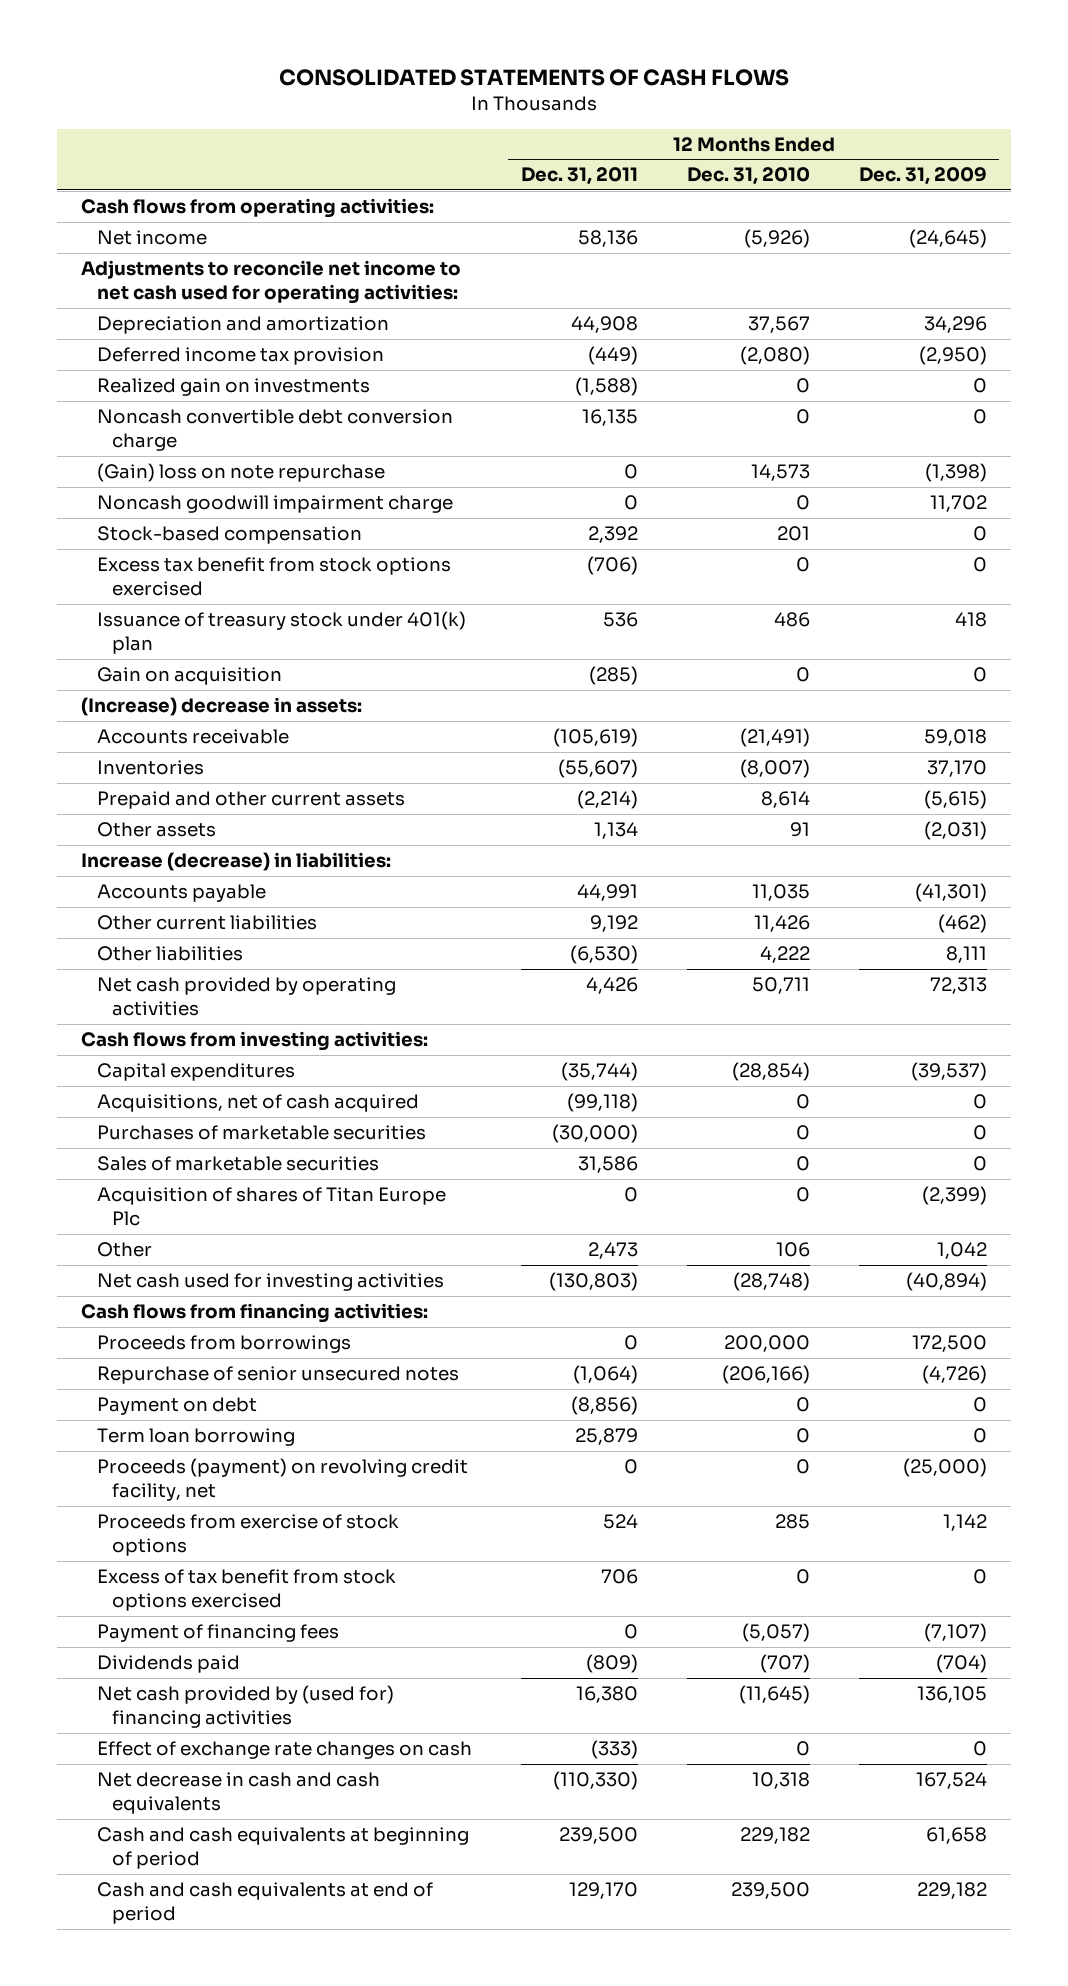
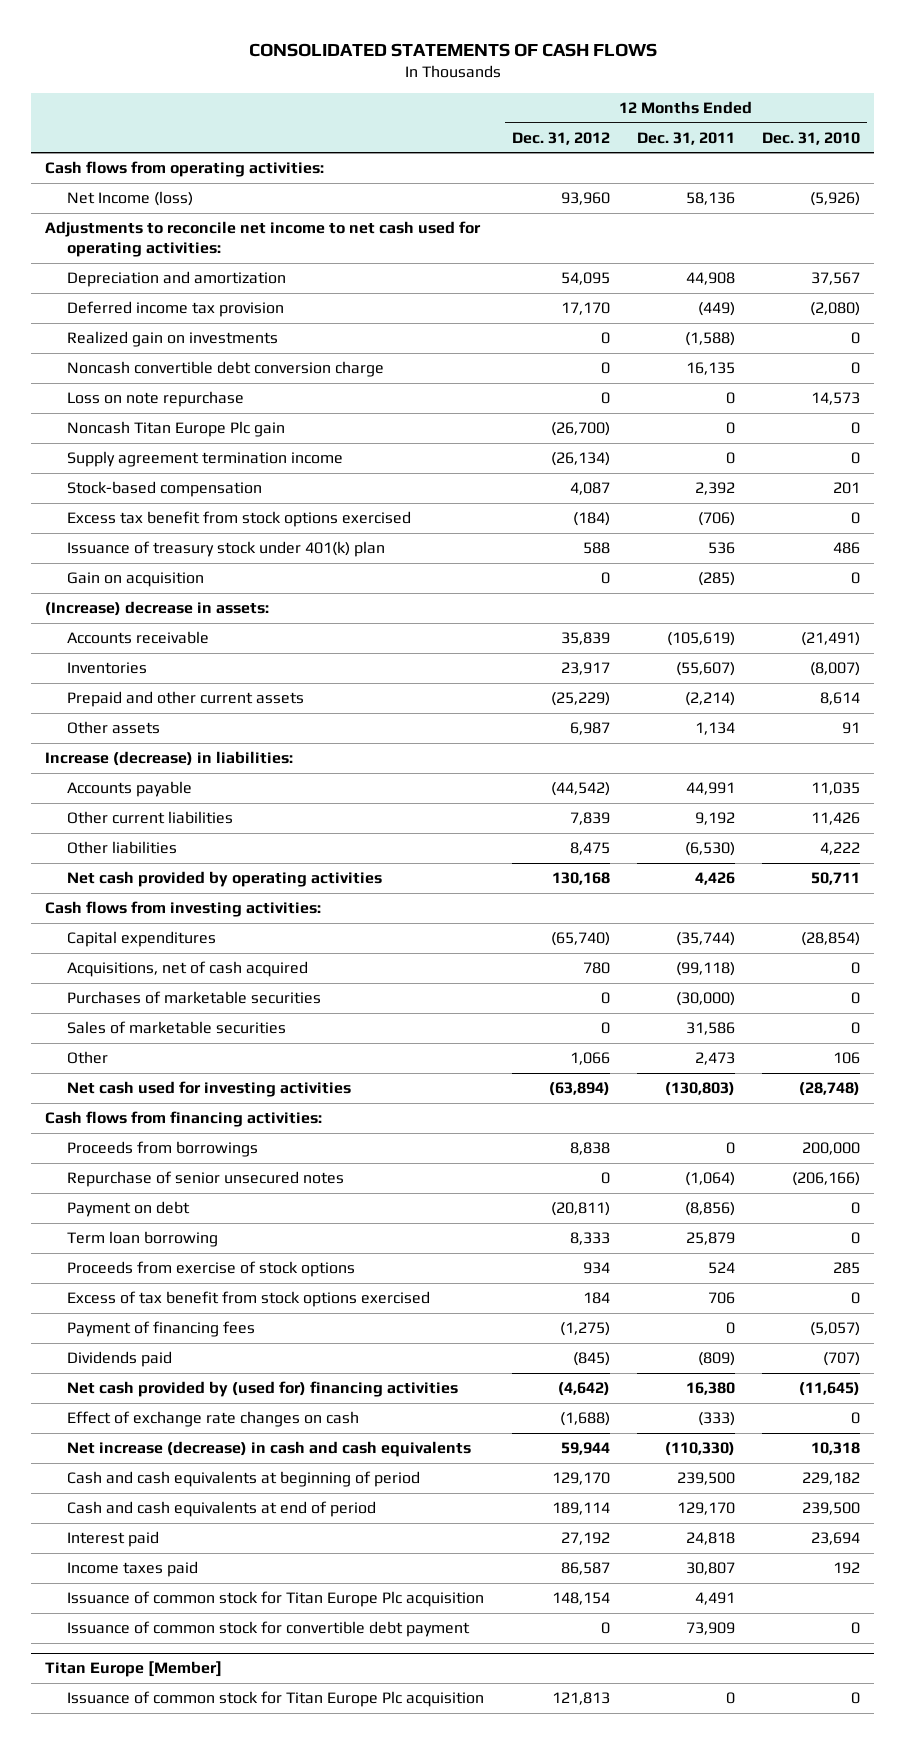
- | 12 Months Ended Dec. 31, 2011 | 12 Months Ended Dec. 31, 2010 | 12 Months Ended Dec. 31, 2009
+ | 12 Months Ended Dec. 31, 2012 | 12 Months Ended Dec. 31, 2011 | 12 Months Ended Dec. 31, 2010
- Net income | 58,136 | (5,926) | (24,645)
+ Net Income (loss) | 93,960 | 58,136 | (5,926)
- (Gain) loss on note repurchase | 0 | 14,573 | (1,398)
- Noncash goodwill impairment charge | 0 | 0 | 11,702
+ Loss on note repurchase | 0 | 0 | 14,573
+ Noncash Titan Europe Plc gain | (26,700) | 0 | 0
+ Supply agreement termination income | (26,134) | 0 | 0
- Acquisition of shares of Titan Europe Plc | 0 | 0 | (2,399)
- Proceeds (payment) on revolving credit facility, net | 0 | 0 | (25,000)
- Net decrease in cash and cash equivalents | (110,330) | 10,318 | 167,524
+ Net increase (decrease) in cash and cash equivalents | 59,944 | (110,330) | 10,318
+ Interest paid | 27,192 | 24,818 | 23,694
+ Income taxes paid | 86,587 | 30,807 | 192
+ Issuance of common stock for Titan Europe Plc acquisition | 148,154 | 4,491 |
+ Issuance of common stock for convertible debt payment | 0 | 73,909 | 0
+ Titan Europe [Member]
+ Issuance of common stock for Titan Europe Plc acquisition | 121,813 | 0 | 0

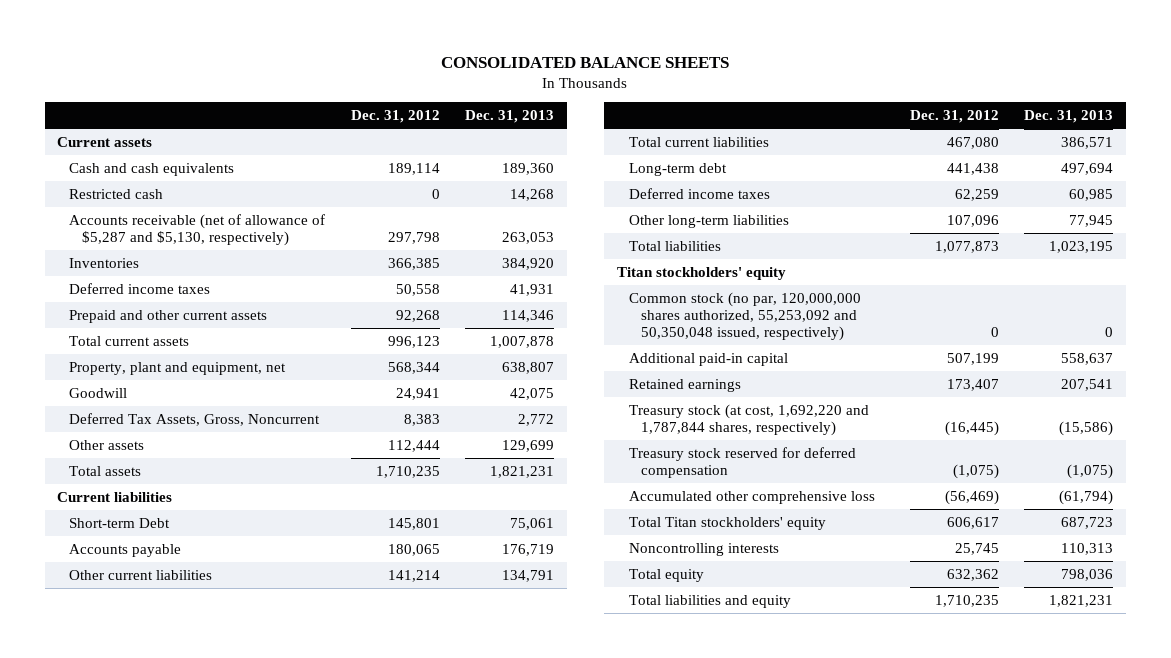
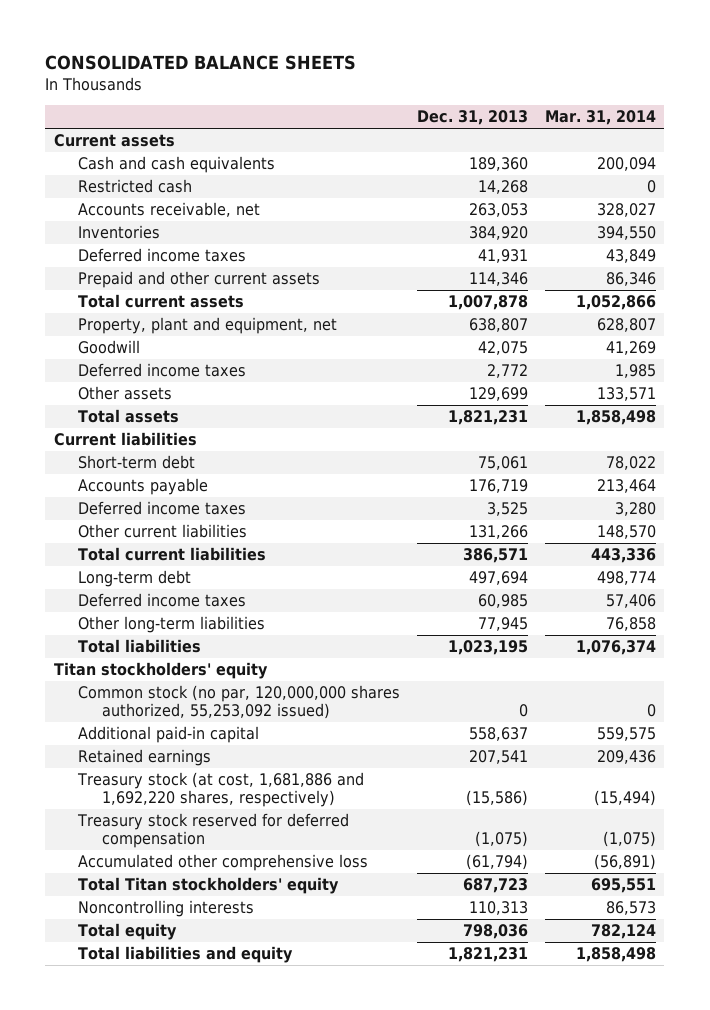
- | Dec. 31, 2012 | Dec. 31, 2013
+ | Dec. 31, 2013 | Mar. 31, 2014
- Accounts receivable (net of allowance of $5,287 and $5,130, respectively) | 297,798 | 263,053
+ Accounts receivable, net | 263,053 | 328,027
- Deferred Tax Assets, Gross, Noncurrent | 8,383 | 2,772
+ Deferred income taxes | 2,772 | 1,985
- Short-term Debt | 145,801 | 75,061
+ Short-term debt | 75,061 | 78,022
- Other current liabilities | 141,214 | 134,791
+ Deferred income taxes | 3,525 | 3,280
+ Other current liabilities | 131,266 | 148,570
- Common stock (no par, 120,000,000 shares authorized, 55,253,092 and 50,350,048 issued, respectively) | 0 | 0
+ Common stock (no par, 120,000,000 shares authorized, 55,253,092 issued) | 0 | 0
- Treasury stock (at cost, 1,692,220 and 1,787,844 shares, respectively) | (16,445) | (15,586)
+ Treasury stock (at cost, 1,681,886 and 1,692,220 shares, respectively) | (15,586) | (15,494)

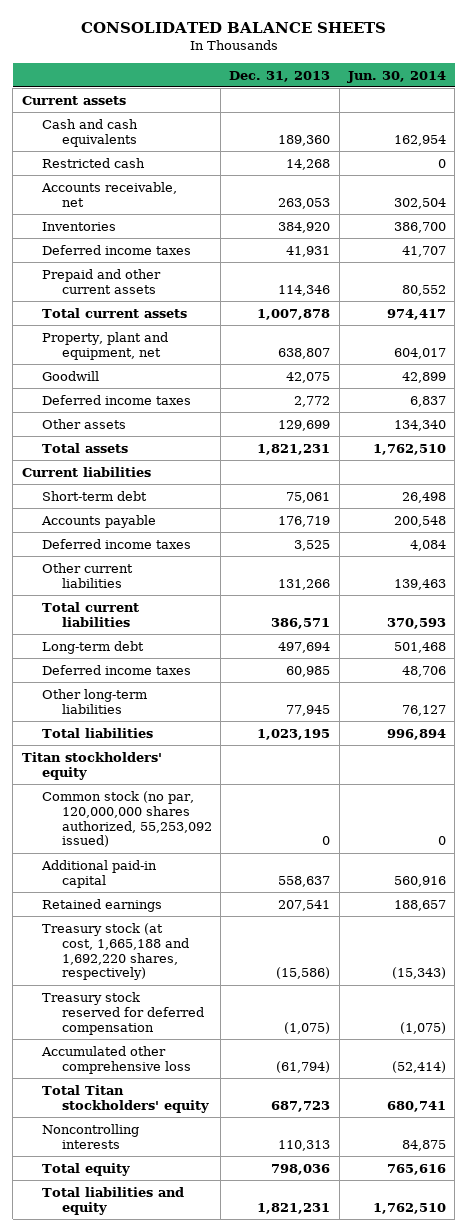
- | Dec. 31, 2013 | Mar. 31, 2014
+ | Dec. 31, 2013 | Jun. 30, 2014
- Treasury stock (at cost, 1,681,886 and 1,692,220 shares, respectively) | (15,586) | (15,494)
+ Treasury stock (at cost, 1,665,188 and 1,692,220 shares, respectively) | (15,586) | (15,343)

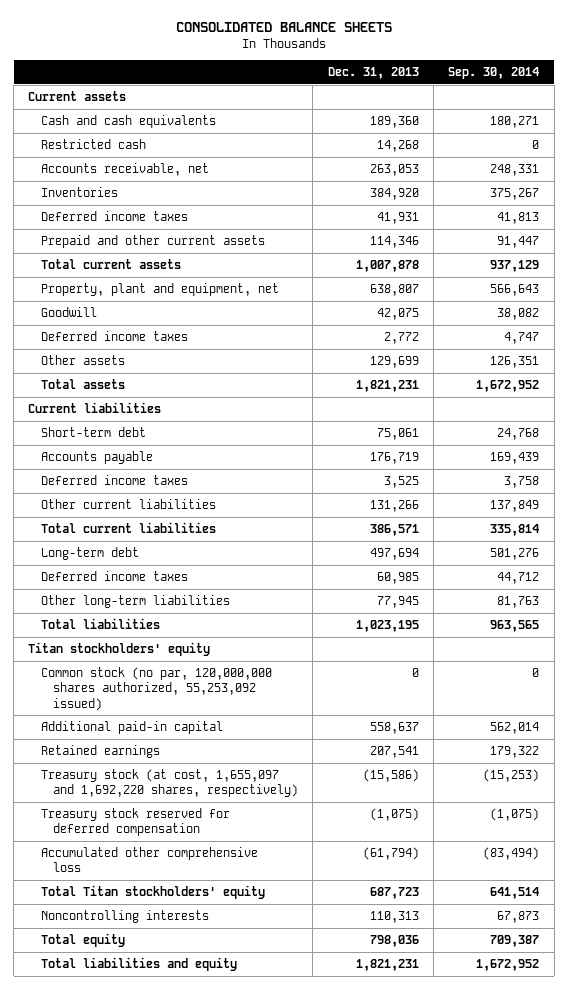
- | Dec. 31, 2013 | Jun. 30, 2014
+ | Dec. 31, 2013 | Sep. 30, 2014
- Treasury stock (at cost, 1,665,188 and 1,692,220 shares, respectively) | (15,586) | (15,343)
+ Treasury stock (at cost, 1,655,097 and 1,692,220 shares, respectively) | (15,586) | (15,253)

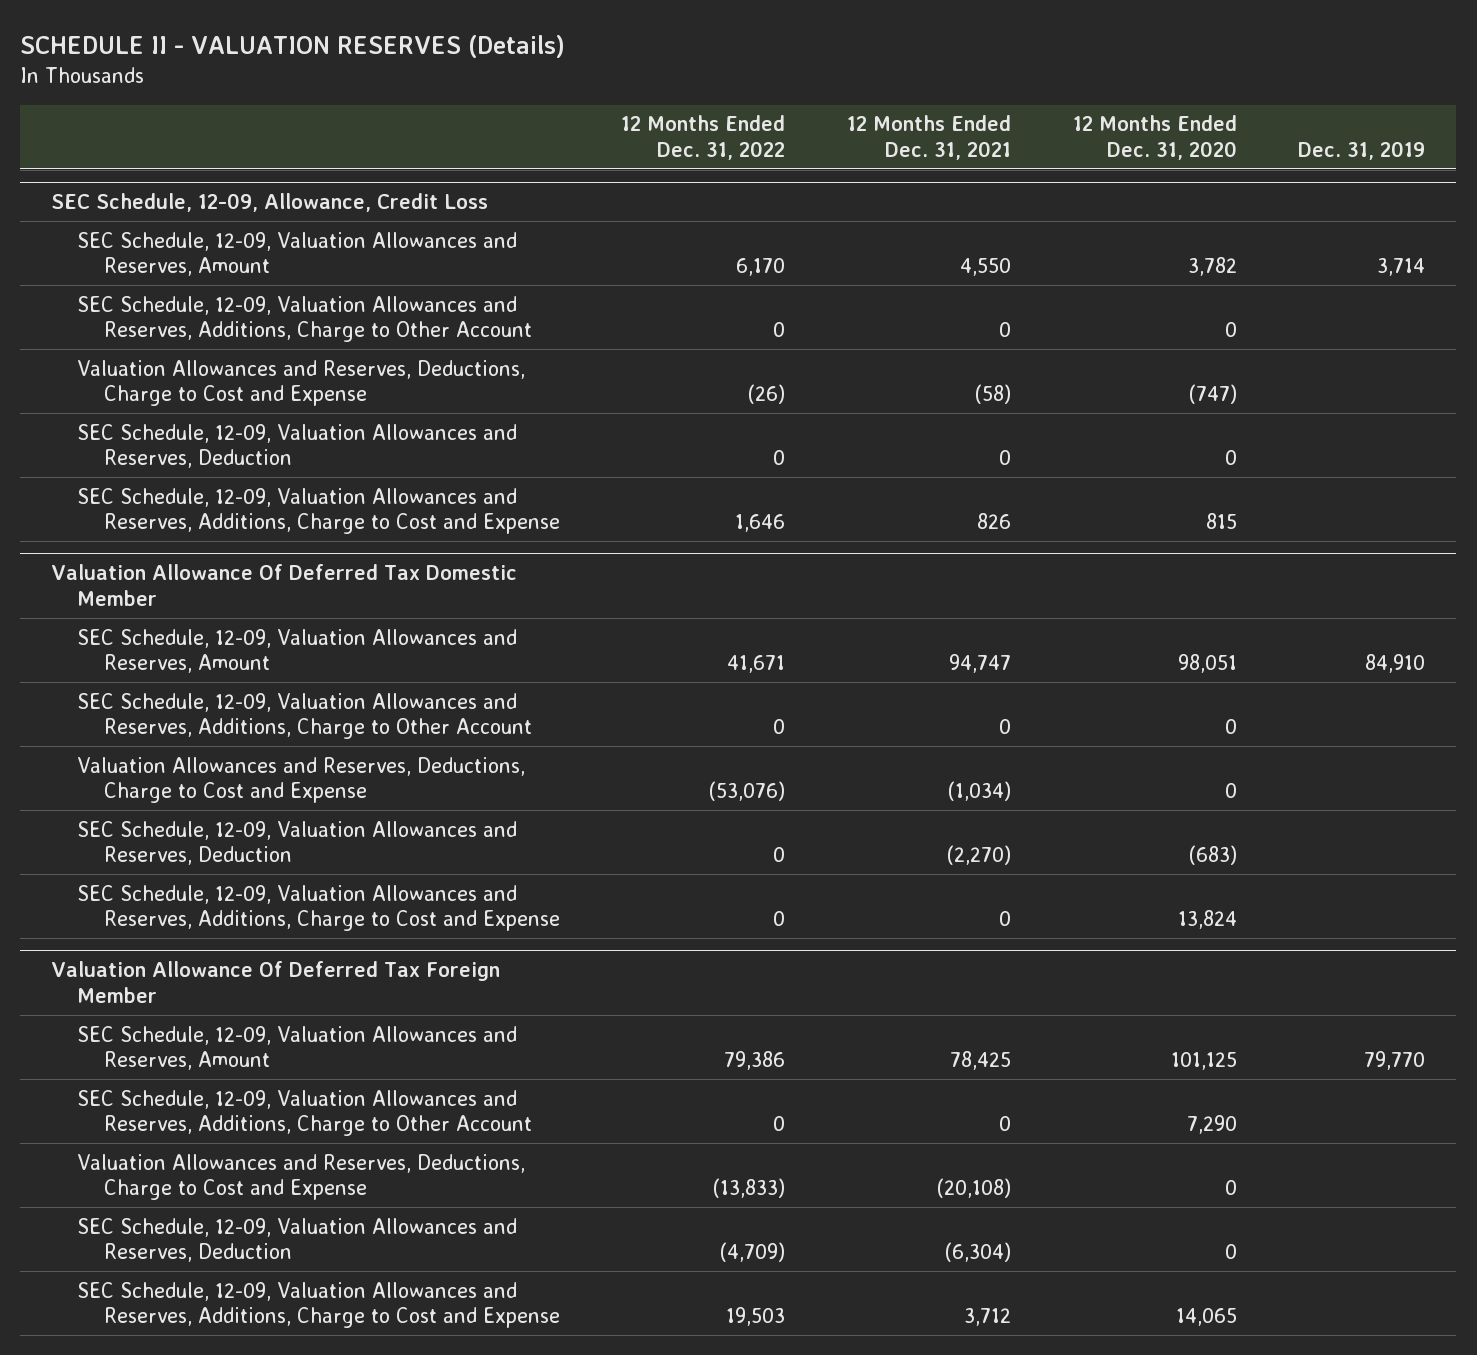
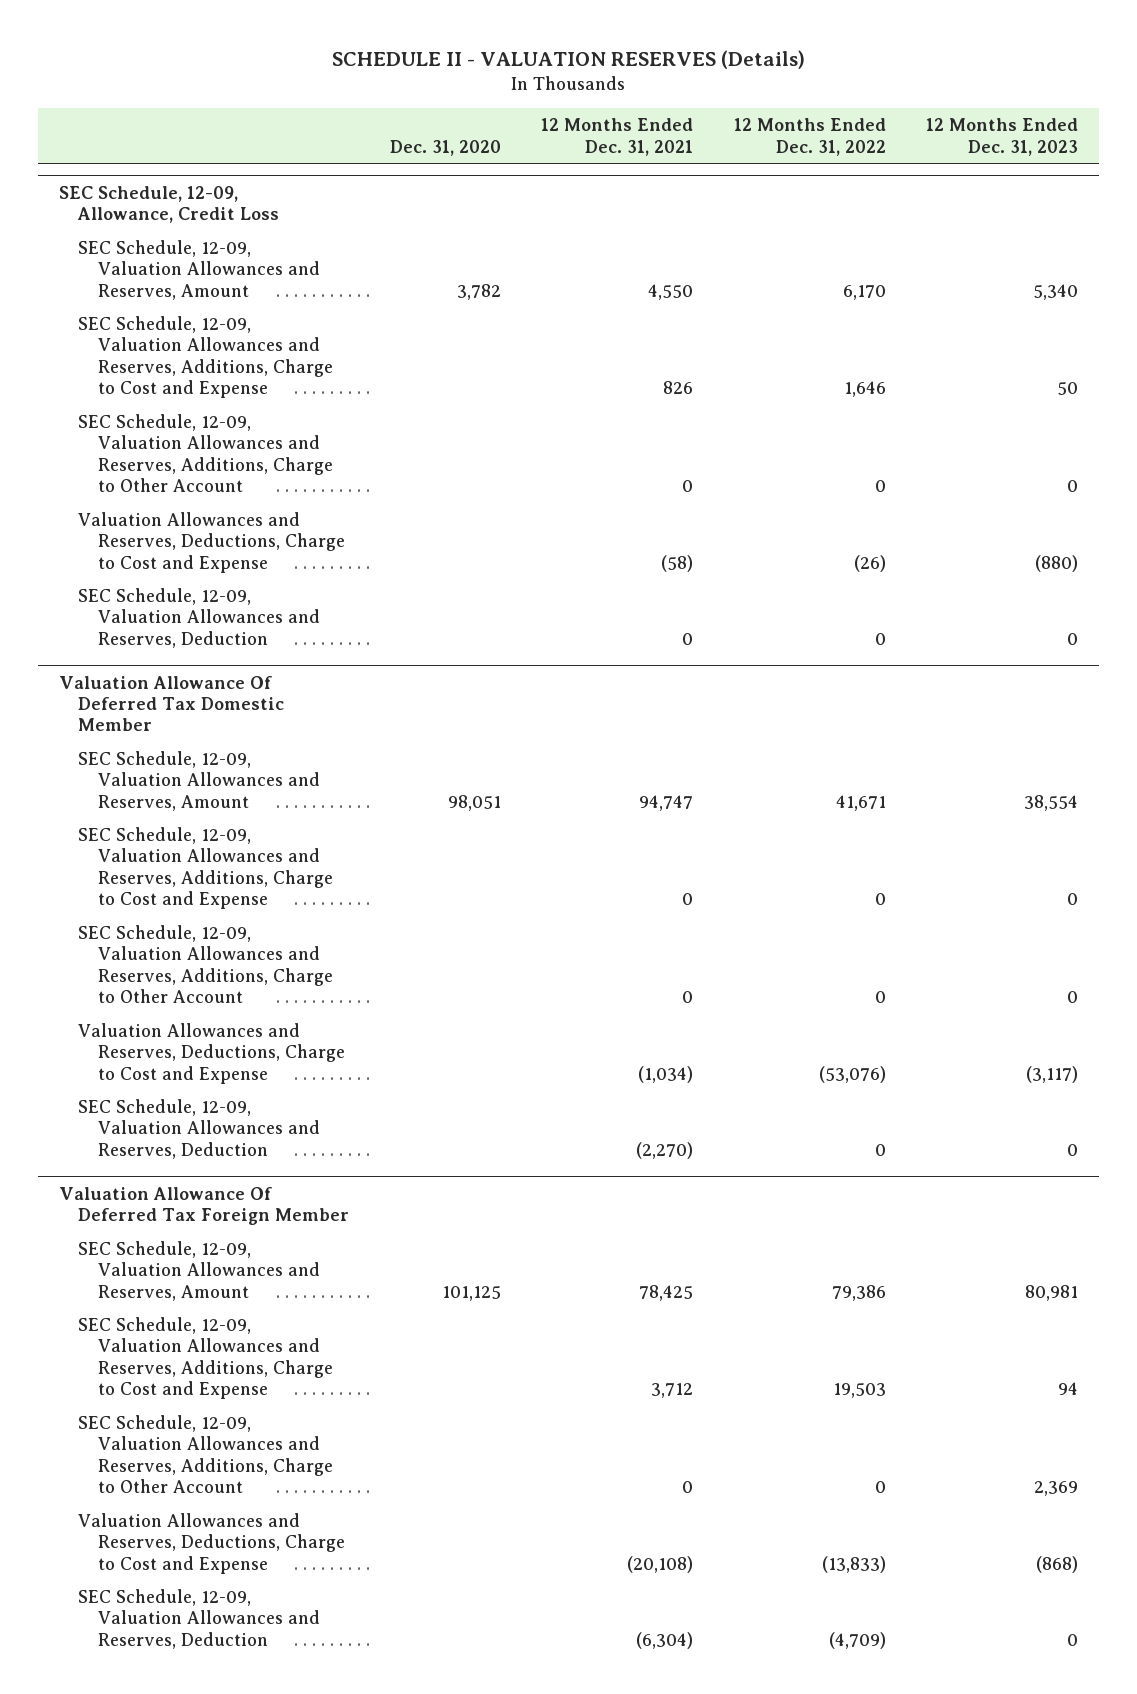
- | 12 Months Ended Dec. 31, 2022 | 12 Months Ended Dec. 31, 2021 | 12 Months Ended Dec. 31, 2020 | Dec. 31, 2019
+ | Dec. 31, 2020 | 12 Months Ended Dec. 31, 2021 | 12 Months Ended Dec. 31, 2022 | 12 Months Ended Dec. 31, 2023
@ SEC Schedule, 12-09, Allowance, Credit Loss
moved up: SEC Schedule, 12-09, Valuation Allowances and Reserves, Additions, Charge to Cost and Expense | | 826 | 1,646 | 50
@ Valuation Allowance Of Deferred Tax Domestic Member
moved up: SEC Schedule, 12-09, Valuation Allowances and Reserves, Additions, Charge to Cost and Expense | | 0 | 0 | 0
@ Valuation Allowance Of Deferred Tax Foreign Member
moved up: SEC Schedule, 12-09, Valuation Allowances and Reserves, Additions, Charge to Cost and Expense | | 3,712 | 19,503 | 94

